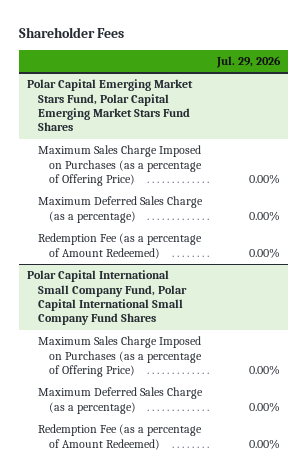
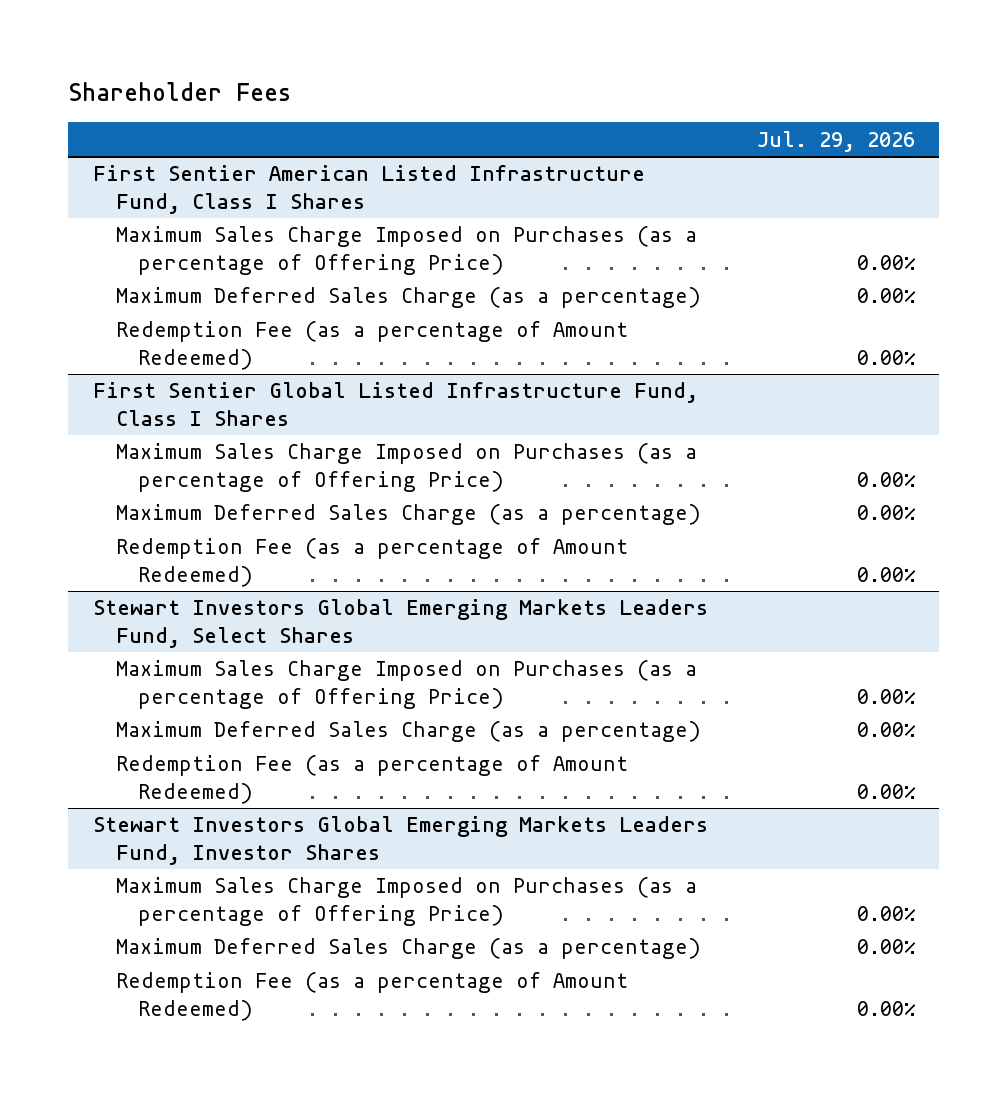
- Polar Capital Emerging Market Stars Fund, Polar Capital Emerging Market Stars Fund Shares
+ First Sentier American Listed Infrastructure Fund, Class I Shares
- Polar Capital International Small Company Fund, Polar Capital International Small Company Fund Shares
+ First Sentier Global Listed Infrastructure Fund, Class I Shares
+ Stewart Investors Global Emerging Markets Leaders Fund, Select Shares
+ Maximum Sales Charge Imposed on Purchases (as a percentage of Offering Price) | 0.00%
+ Maximum Deferred Sales Charge (as a percentage) | 0.00%
+ Redemption Fee (as a percentage of Amount Redeemed) | 0.00%
+ Stewart Investors Global Emerging Markets Leaders Fund, Investor Shares
+ Maximum Sales Charge Imposed on Purchases (as a percentage of Offering Price) | 0.00%
+ Maximum Deferred Sales Charge (as a percentage) | 0.00%
+ Redemption Fee (as a percentage of Amount Redeemed) | 0.00%

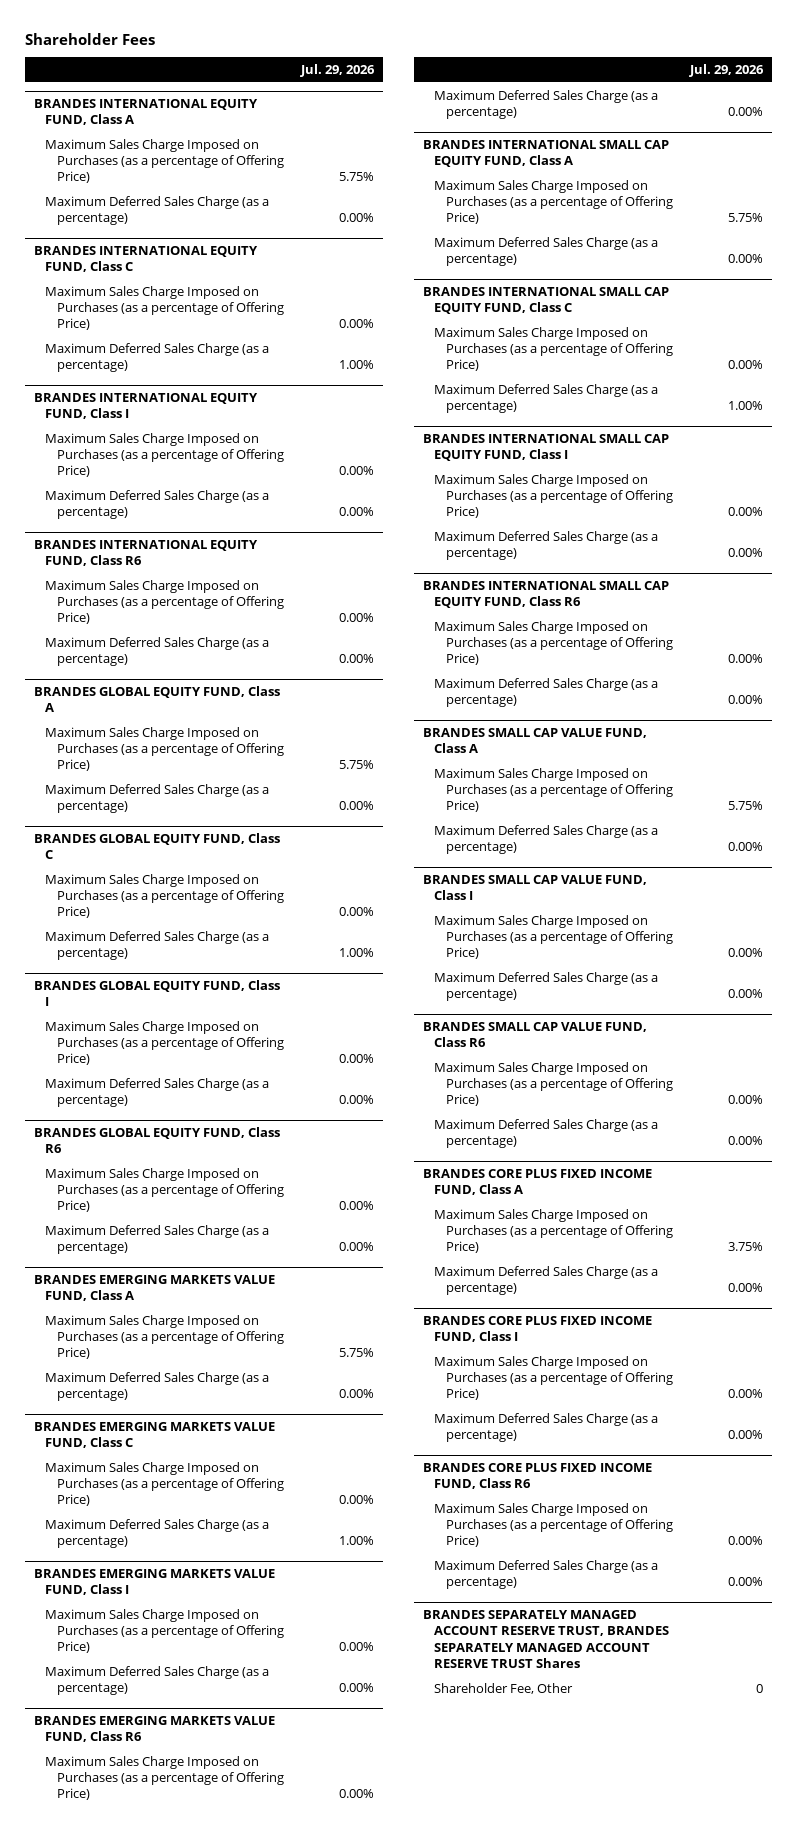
- First Sentier American Listed Infrastructure Fund, Class I Shares
+ BRANDES INTERNATIONAL EQUITY FUND, Class A
+ Maximum Sales Charge Imposed on Purchases (as a percentage of Offering Price) | 5.75%
+ Maximum Deferred Sales Charge (as a percentage) | 0.00%
+ BRANDES INTERNATIONAL EQUITY FUND, Class C
+ Maximum Deferred Sales Charge (as a percentage) | 1.00%
+ BRANDES INTERNATIONAL EQUITY FUND, Class I
+ Maximum Sales Charge Imposed on Purchases (as a percentage of Offering Price) | 0.00%
- Redemption Fee (as a percentage of Amount Redeemed) | 0.00%
- First Sentier Global Listed Infrastructure Fund, Class I Shares
+ BRANDES INTERNATIONAL EQUITY FUND, Class R6
- Redemption Fee (as a percentage of Amount Redeemed) | 0.00%
- Stewart Investors Global Emerging Markets Leaders Fund, Select Shares
+ BRANDES GLOBAL EQUITY FUND, Class A
+ Maximum Sales Charge Imposed on Purchases (as a percentage of Offering Price) | 5.75%
+ Maximum Deferred Sales Charge (as a percentage) | 0.00%
+ BRANDES GLOBAL EQUITY FUND, Class C
+ Maximum Deferred Sales Charge (as a percentage) | 1.00%
+ BRANDES GLOBAL EQUITY FUND, Class I
+ Maximum Sales Charge Imposed on Purchases (as a percentage of Offering Price) | 0.00%
- Redemption Fee (as a percentage of Amount Redeemed) | 0.00%
- Stewart Investors Global Emerging Markets Leaders Fund, Investor Shares
+ BRANDES GLOBAL EQUITY FUND, Class R6
- Redemption Fee (as a percentage of Amount Redeemed) | 0.00%
+ BRANDES EMERGING MARKETS VALUE FUND, Class A
+ Maximum Sales Charge Imposed on Purchases (as a percentage of Offering Price) | 5.75%
+ Maximum Deferred Sales Charge (as a percentage) | 0.00%
+ BRANDES EMERGING MARKETS VALUE FUND, Class C
+ Maximum Sales Charge Imposed on Purchases (as a percentage of Offering Price) | 0.00%
+ Maximum Deferred Sales Charge (as a percentage) | 1.00%
+ BRANDES EMERGING MARKETS VALUE FUND, Class I
+ Maximum Sales Charge Imposed on Purchases (as a percentage of Offering Price) | 0.00%
+ Maximum Deferred Sales Charge (as a percentage) | 0.00%
+ BRANDES EMERGING MARKETS VALUE FUND, Class R6
+ Maximum Sales Charge Imposed on Purchases (as a percentage of Offering Price) | 0.00%
+ Maximum Deferred Sales Charge (as a percentage) | 0.00%
+ BRANDES INTERNATIONAL SMALL CAP EQUITY FUND, Class A
+ Maximum Sales Charge Imposed on Purchases (as a percentage of Offering Price) | 5.75%
+ Maximum Deferred Sales Charge (as a percentage) | 0.00%
+ BRANDES INTERNATIONAL SMALL CAP EQUITY FUND, Class C
+ Maximum Sales Charge Imposed on Purchases (as a percentage of Offering Price) | 0.00%
+ Maximum Deferred Sales Charge (as a percentage) | 1.00%
+ BRANDES INTERNATIONAL SMALL CAP EQUITY FUND, Class I
+ Maximum Sales Charge Imposed on Purchases (as a percentage of Offering Price) | 0.00%
+ Maximum Deferred Sales Charge (as a percentage) | 0.00%
+ BRANDES INTERNATIONAL SMALL CAP EQUITY FUND, Class R6
+ Maximum Sales Charge Imposed on Purchases (as a percentage of Offering Price) | 0.00%
+ Maximum Deferred Sales Charge (as a percentage) | 0.00%
+ BRANDES SMALL CAP VALUE FUND, Class A
+ Maximum Sales Charge Imposed on Purchases (as a percentage of Offering Price) | 5.75%
+ Maximum Deferred Sales Charge (as a percentage) | 0.00%
+ BRANDES SMALL CAP VALUE FUND, Class I
+ Maximum Sales Charge Imposed on Purchases (as a percentage of Offering Price) | 0.00%
+ Maximum Deferred Sales Charge (as a percentage) | 0.00%
+ BRANDES SMALL CAP VALUE FUND, Class R6
+ Maximum Sales Charge Imposed on Purchases (as a percentage of Offering Price) | 0.00%
+ Maximum Deferred Sales Charge (as a percentage) | 0.00%
+ BRANDES CORE PLUS FIXED INCOME FUND, Class A
+ Maximum Sales Charge Imposed on Purchases (as a percentage of Offering Price) | 3.75%
+ Maximum Deferred Sales Charge (as a percentage) | 0.00%
+ BRANDES CORE PLUS FIXED INCOME FUND, Class I
+ Maximum Sales Charge Imposed on Purchases (as a percentage of Offering Price) | 0.00%
+ Maximum Deferred Sales Charge (as a percentage) | 0.00%
+ BRANDES CORE PLUS FIXED INCOME FUND, Class R6
+ Maximum Sales Charge Imposed on Purchases (as a percentage of Offering Price) | 0.00%
+ Maximum Deferred Sales Charge (as a percentage) | 0.00%
+ BRANDES SEPARATELY MANAGED ACCOUNT RESERVE TRUST, BRANDES SEPARATELY MANAGED ACCOUNT RESERVE TRUST Shares
+ Shareholder Fee, Other | 0

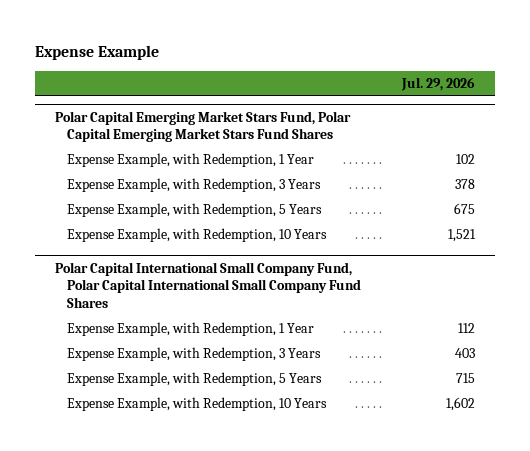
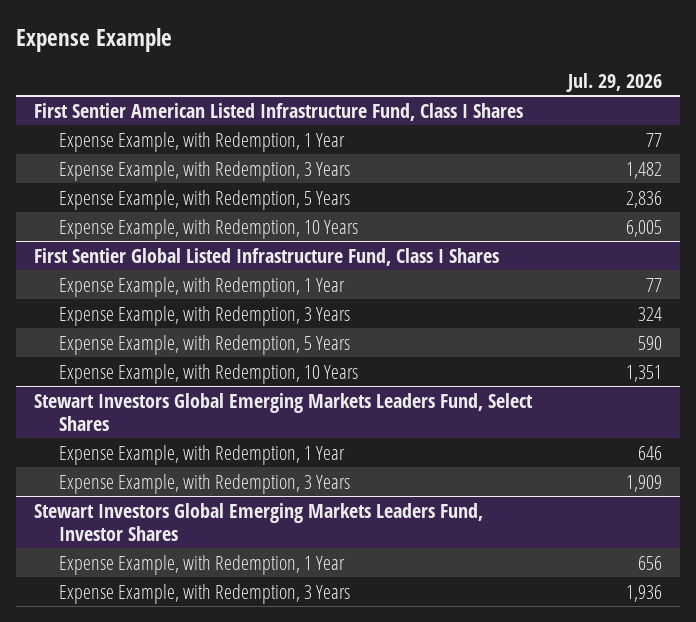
- Polar Capital Emerging Market Stars Fund, Polar Capital Emerging Market Stars Fund Shares
- Expense Example, with Redemption, 1 Year | 102
- Expense Example, with Redemption, 3 Years | 378
- Expense Example, with Redemption, 5 Years | 675
- Expense Example, with Redemption, 10 Years | 1,521
- Polar Capital International Small Company Fund, Polar Capital International Small Company Fund Shares
- Expense Example, with Redemption, 1 Year | 112
- Expense Example, with Redemption, 3 Years | 403
- Expense Example, with Redemption, 5 Years | 715
- Expense Example, with Redemption, 10 Years | 1,602
+ First Sentier American Listed Infrastructure Fund, Class I Shares
+ Expense Example, with Redemption, 1 Year | 77
+ Expense Example, with Redemption, 3 Years | 1,482
+ Expense Example, with Redemption, 5 Years | 2,836
+ Expense Example, with Redemption, 10 Years | 6,005
+ First Sentier Global Listed Infrastructure Fund, Class I Shares
+ Expense Example, with Redemption, 1 Year | 77
+ Expense Example, with Redemption, 3 Years | 324
+ Expense Example, with Redemption, 5 Years | 590
+ Expense Example, with Redemption, 10 Years | 1,351
+ Stewart Investors Global Emerging Markets Leaders Fund, Select Shares
+ Expense Example, with Redemption, 1 Year | 646
+ Expense Example, with Redemption, 3 Years | 1,909
+ Stewart Investors Global Emerging Markets Leaders Fund, Investor Shares
+ Expense Example, with Redemption, 1 Year | 656
+ Expense Example, with Redemption, 3 Years | 1,936

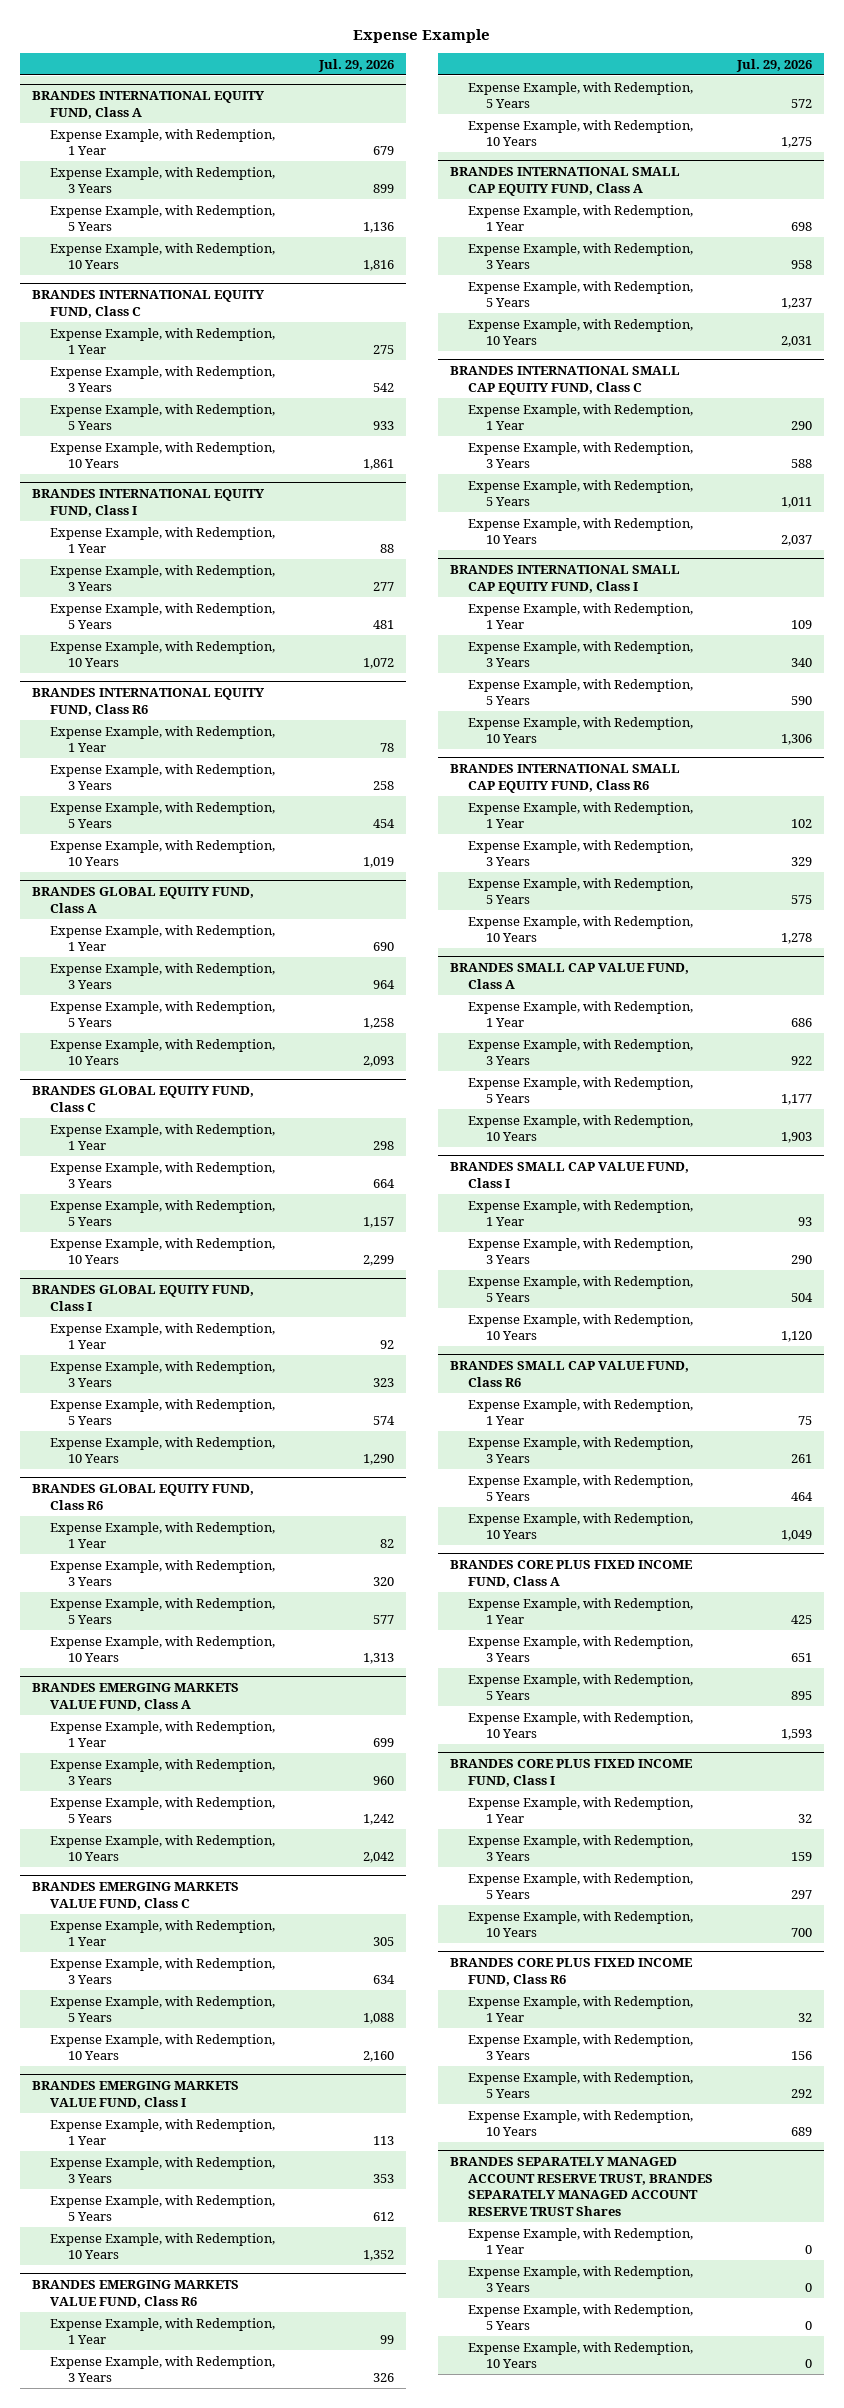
- First Sentier American Listed Infrastructure Fund, Class I Shares
- Expense Example, with Redemption, 1 Year | 77
- Expense Example, with Redemption, 3 Years | 1,482
- Expense Example, with Redemption, 5 Years | 2,836
- Expense Example, with Redemption, 10 Years | 6,005
- First Sentier Global Listed Infrastructure Fund, Class I Shares
- Expense Example, with Redemption, 1 Year | 77
- Expense Example, with Redemption, 3 Years | 324
+ BRANDES INTERNATIONAL EQUITY FUND, Class A
+ Expense Example, with Redemption, 1 Year | 679
+ Expense Example, with Redemption, 3 Years | 899
+ Expense Example, with Redemption, 5 Years | 1,136
+ Expense Example, with Redemption, 10 Years | 1,816
+ BRANDES INTERNATIONAL EQUITY FUND, Class C
+ Expense Example, with Redemption, 1 Year | 275
+ Expense Example, with Redemption, 3 Years | 542
+ Expense Example, with Redemption, 5 Years | 933
+ Expense Example, with Redemption, 10 Years | 1,861
+ BRANDES INTERNATIONAL EQUITY FUND, Class I
+ Expense Example, with Redemption, 1 Year | 88
+ Expense Example, with Redemption, 3 Years | 277
+ Expense Example, with Redemption, 5 Years | 481
+ Expense Example, with Redemption, 10 Years | 1,072
+ BRANDES INTERNATIONAL EQUITY FUND, Class R6
+ Expense Example, with Redemption, 1 Year | 78
+ Expense Example, with Redemption, 3 Years | 258
+ Expense Example, with Redemption, 5 Years | 454
+ Expense Example, with Redemption, 10 Years | 1,019
+ BRANDES GLOBAL EQUITY FUND, Class A
+ Expense Example, with Redemption, 1 Year | 690
+ Expense Example, with Redemption, 3 Years | 964
+ Expense Example, with Redemption, 5 Years | 1,258
+ Expense Example, with Redemption, 10 Years | 2,093
+ BRANDES GLOBAL EQUITY FUND, Class C
+ Expense Example, with Redemption, 1 Year | 298
+ Expense Example, with Redemption, 3 Years | 664
+ Expense Example, with Redemption, 5 Years | 1,157
+ Expense Example, with Redemption, 10 Years | 2,299
+ BRANDES GLOBAL EQUITY FUND, Class I
+ Expense Example, with Redemption, 1 Year | 92
+ Expense Example, with Redemption, 3 Years | 323
+ Expense Example, with Redemption, 5 Years | 574
+ Expense Example, with Redemption, 10 Years | 1,290
+ BRANDES GLOBAL EQUITY FUND, Class R6
+ Expense Example, with Redemption, 1 Year | 82
+ Expense Example, with Redemption, 3 Years | 320
+ Expense Example, with Redemption, 5 Years | 577
+ Expense Example, with Redemption, 10 Years | 1,313
+ BRANDES EMERGING MARKETS VALUE FUND, Class A
+ Expense Example, with Redemption, 1 Year | 699
+ Expense Example, with Redemption, 3 Years | 960
+ Expense Example, with Redemption, 5 Years | 1,242
+ Expense Example, with Redemption, 10 Years | 2,042
+ BRANDES EMERGING MARKETS VALUE FUND, Class C
+ Expense Example, with Redemption, 1 Year | 305
+ Expense Example, with Redemption, 3 Years | 634
+ Expense Example, with Redemption, 5 Years | 1,088
+ Expense Example, with Redemption, 10 Years | 2,160
+ BRANDES EMERGING MARKETS VALUE FUND, Class I
+ Expense Example, with Redemption, 1 Year | 113
+ Expense Example, with Redemption, 3 Years | 353
+ Expense Example, with Redemption, 5 Years | 612
+ Expense Example, with Redemption, 10 Years | 1,352
+ BRANDES EMERGING MARKETS VALUE FUND, Class R6
+ Expense Example, with Redemption, 1 Year | 99
+ Expense Example, with Redemption, 3 Years | 326
+ Expense Example, with Redemption, 5 Years | 572
+ Expense Example, with Redemption, 10 Years | 1,275
+ BRANDES INTERNATIONAL SMALL CAP EQUITY FUND, Class A
+ Expense Example, with Redemption, 1 Year | 698
+ Expense Example, with Redemption, 3 Years | 958
+ Expense Example, with Redemption, 5 Years | 1,237
+ Expense Example, with Redemption, 10 Years | 2,031
+ BRANDES INTERNATIONAL SMALL CAP EQUITY FUND, Class C
+ Expense Example, with Redemption, 1 Year | 290
+ Expense Example, with Redemption, 3 Years | 588
+ Expense Example, with Redemption, 5 Years | 1,011
+ Expense Example, with Redemption, 10 Years | 2,037
+ BRANDES INTERNATIONAL SMALL CAP EQUITY FUND, Class I
+ Expense Example, with Redemption, 1 Year | 109
+ Expense Example, with Redemption, 3 Years | 340
- Expense Example, with Redemption, 10 Years | 1,351
- Stewart Investors Global Emerging Markets Leaders Fund, Select Shares
- Expense Example, with Redemption, 1 Year | 646
- Expense Example, with Redemption, 3 Years | 1,909
- Stewart Investors Global Emerging Markets Leaders Fund, Investor Shares
- Expense Example, with Redemption, 1 Year | 656
- Expense Example, with Redemption, 3 Years | 1,936
+ Expense Example, with Redemption, 10 Years | 1,306
+ BRANDES INTERNATIONAL SMALL CAP EQUITY FUND, Class R6
+ Expense Example, with Redemption, 1 Year | 102
+ Expense Example, with Redemption, 3 Years | 329
+ Expense Example, with Redemption, 5 Years | 575
+ Expense Example, with Redemption, 10 Years | 1,278
+ BRANDES SMALL CAP VALUE FUND, Class A
+ Expense Example, with Redemption, 1 Year | 686
+ Expense Example, with Redemption, 3 Years | 922
+ Expense Example, with Redemption, 5 Years | 1,177
+ Expense Example, with Redemption, 10 Years | 1,903
+ BRANDES SMALL CAP VALUE FUND, Class I
+ Expense Example, with Redemption, 1 Year | 93
+ Expense Example, with Redemption, 3 Years | 290
+ Expense Example, with Redemption, 5 Years | 504
+ Expense Example, with Redemption, 10 Years | 1,120
+ BRANDES SMALL CAP VALUE FUND, Class R6
+ Expense Example, with Redemption, 1 Year | 75
+ Expense Example, with Redemption, 3 Years | 261
+ Expense Example, with Redemption, 5 Years | 464
+ Expense Example, with Redemption, 10 Years | 1,049
+ BRANDES CORE PLUS FIXED INCOME FUND, Class A
+ Expense Example, with Redemption, 1 Year | 425
+ Expense Example, with Redemption, 3 Years | 651
+ Expense Example, with Redemption, 5 Years | 895
+ Expense Example, with Redemption, 10 Years | 1,593
+ BRANDES CORE PLUS FIXED INCOME FUND, Class I
+ Expense Example, with Redemption, 1 Year | 32
+ Expense Example, with Redemption, 3 Years | 159
+ Expense Example, with Redemption, 5 Years | 297
+ Expense Example, with Redemption, 10 Years | 700
+ BRANDES CORE PLUS FIXED INCOME FUND, Class R6
+ Expense Example, with Redemption, 1 Year | 32
+ Expense Example, with Redemption, 3 Years | 156
+ Expense Example, with Redemption, 5 Years | 292
+ Expense Example, with Redemption, 10 Years | 689
+ BRANDES SEPARATELY MANAGED ACCOUNT RESERVE TRUST, BRANDES SEPARATELY MANAGED ACCOUNT RESERVE TRUST Shares
+ Expense Example, with Redemption, 1 Year | 0
+ Expense Example, with Redemption, 3 Years | 0
+ Expense Example, with Redemption, 5 Years | 0
+ Expense Example, with Redemption, 10 Years | 0

